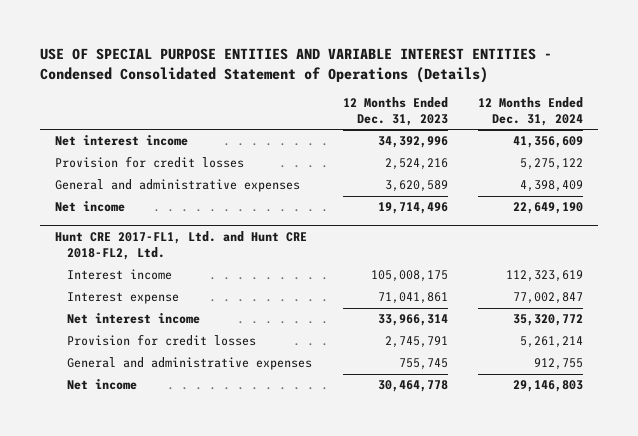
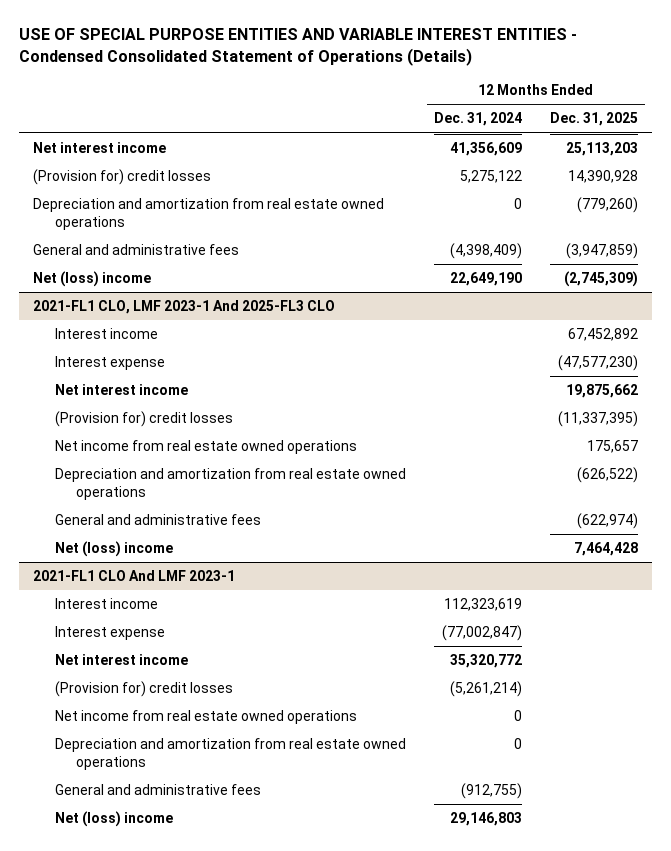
- | 12 Months Ended Dec. 31, 2023 | 12 Months Ended Dec. 31, 2024
+ | 12 Months Ended Dec. 31, 2024 | 12 Months Ended Dec. 31, 2025
- Provision for credit losses | 2,524,216 | 5,275,122
- General and administrative expenses | 3,620,589 | 4,398,409
- Net income | 19,714,496 | 22,649,190
- Hunt CRE 2017-FL1, Ltd. and Hunt CRE 2018-FL2, Ltd.
+ (Provision for) credit losses | 5,275,122 | 14,390,928
+ Depreciation and amortization from real estate owned operations | 0 | (779,260)
+ General and administrative fees | (4,398,409) | (3,947,859)
+ Net (loss) income | 22,649,190 | (2,745,309)
+ 2021-FL1 CLO, LMF 2023-1 And 2025-FL3 CLO
+ Interest income | | 67,452,892
+ Interest expense | | (47,577,230)
+ Net interest income | | 19,875,662
+ (Provision for) credit losses | | (11,337,395)
+ Net income from real estate owned operations | | 175,657
+ Depreciation and amortization from real estate owned operations | | (626,522)
+ General and administrative fees | | (622,974)
+ Net (loss) income | | 7,464,428
+ 2021-FL1 CLO And LMF 2023-1
- Interest expense | 71,041,861 | 77,002,847
+ Interest expense | (77,002,847) |
- Provision for credit losses | 2,745,791 | 5,261,214
- General and administrative expenses | 755,745 | 912,755
- Net income | 30,464,778 | 29,146,803
+ (Provision for) credit losses | (5,261,214) |
+ Net income from real estate owned operations | 0 |
+ Depreciation and amortization from real estate owned operations | 0 |
+ General and administrative fees | (912,755) |
+ Net (loss) income | 29,146,803 |

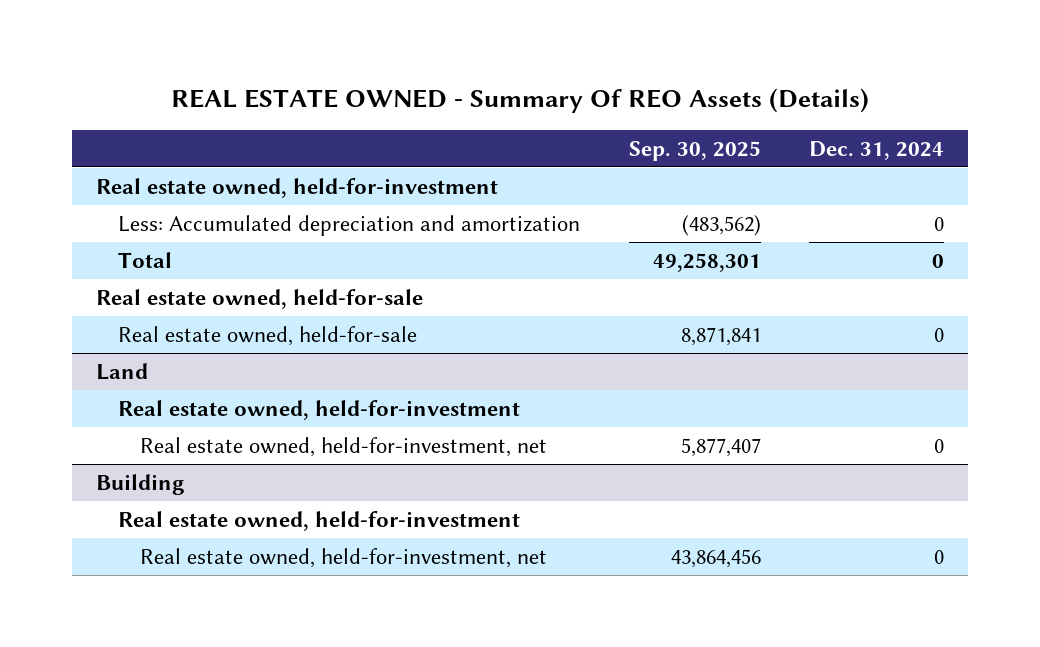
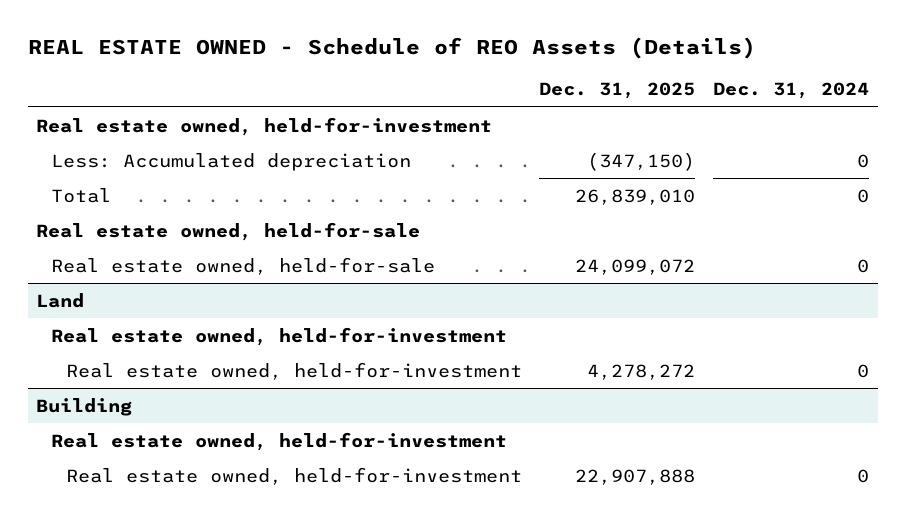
- REAL ESTATE OWNED - Summary Of REO Assets (Details)
+ REAL ESTATE OWNED - Schedule of REO Assets (Details)
- | Sep. 30, 2025 | Dec. 31, 2024
+ | Dec. 31, 2025 | Dec. 31, 2024
- Less: Accumulated depreciation and amortization | (483,562) | 0
+ Less: Accumulated depreciation | (347,150) | 0
@ Land
- Real estate owned, held-for-investment, net | 5,877,407 | 0
+ Real estate owned, held-for-investment | 4,278,272 | 0
@ Building
- Real estate owned, held-for-investment, net | 43,864,456 | 0
+ Real estate owned, held-for-investment | 22,907,888 | 0

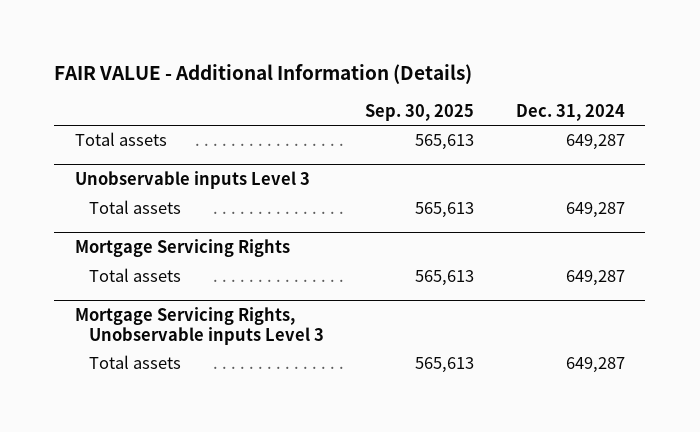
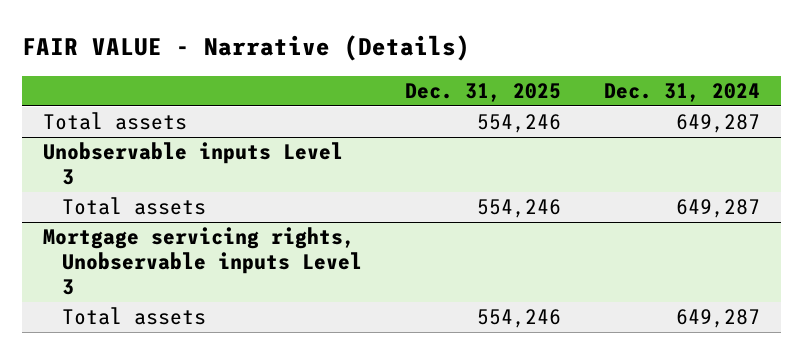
- FAIR VALUE - Additional Information (Details)
+ FAIR VALUE - Narrative (Details)
- | Sep. 30, 2025 | Dec. 31, 2024
+ | Dec. 31, 2025 | Dec. 31, 2024
- Mortgage Servicing Rights
- Total assets | 565,613 | 649,287
- Mortgage Servicing Rights, Unobservable inputs Level 3
+ Mortgage servicing rights, Unobservable inputs Level 3

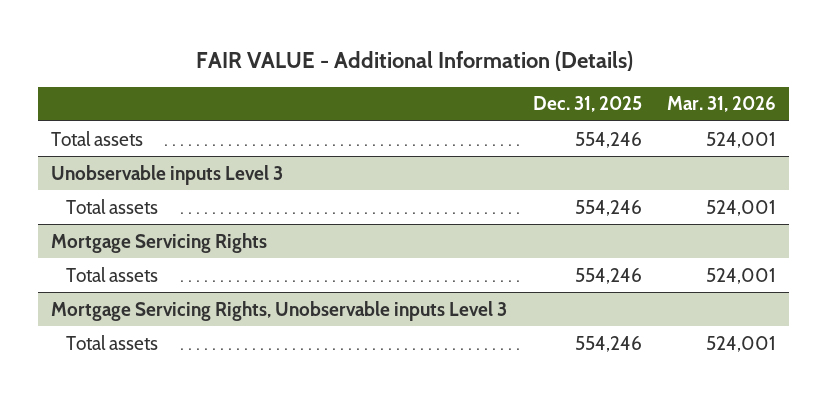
- FAIR VALUE - Narrative (Details)
+ FAIR VALUE - Additional Information (Details)
- | Dec. 31, 2025 | Dec. 31, 2024
+ | Dec. 31, 2025 | Mar. 31, 2026
- Mortgage servicing rights, Unobservable inputs Level 3
+ Mortgage Servicing Rights
+ Mortgage Servicing Rights, Unobservable inputs Level 3
+ Total assets | 554,246 | 524,001

